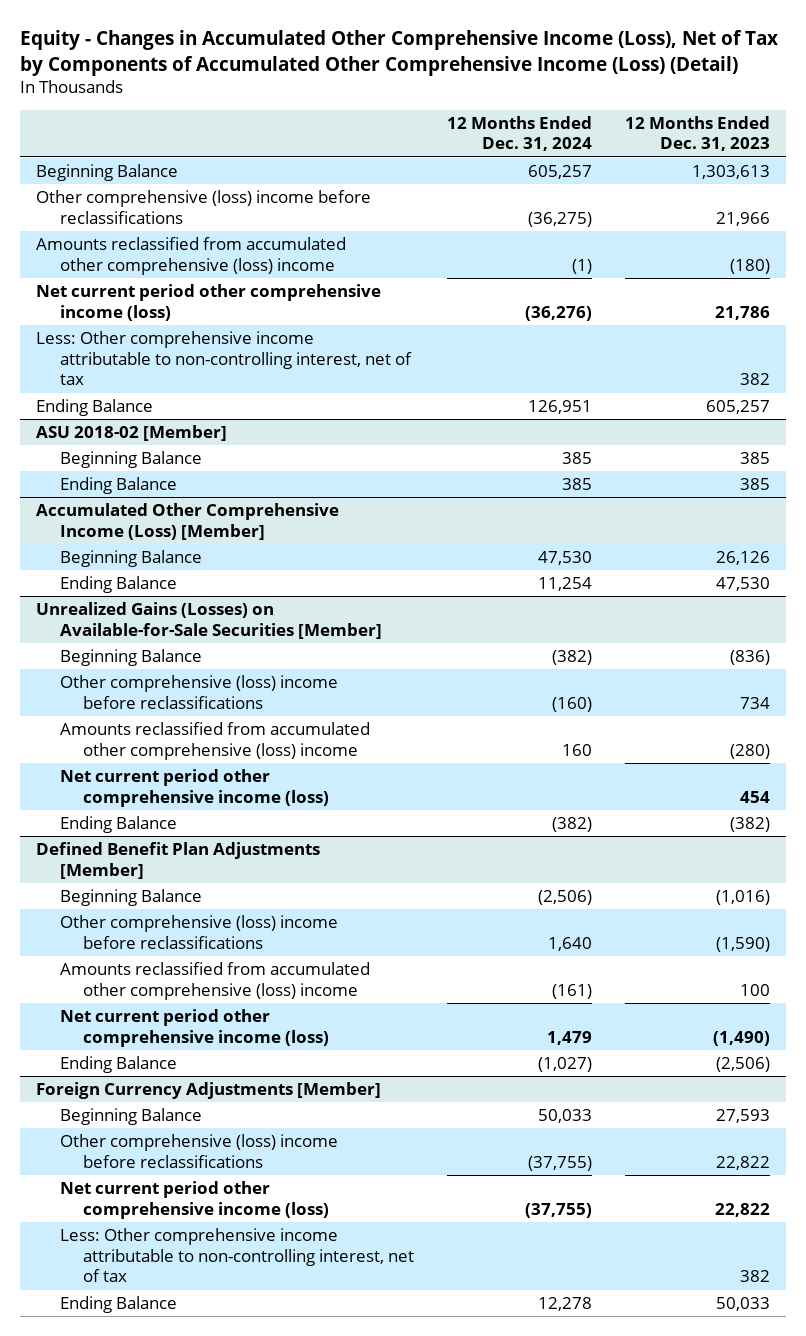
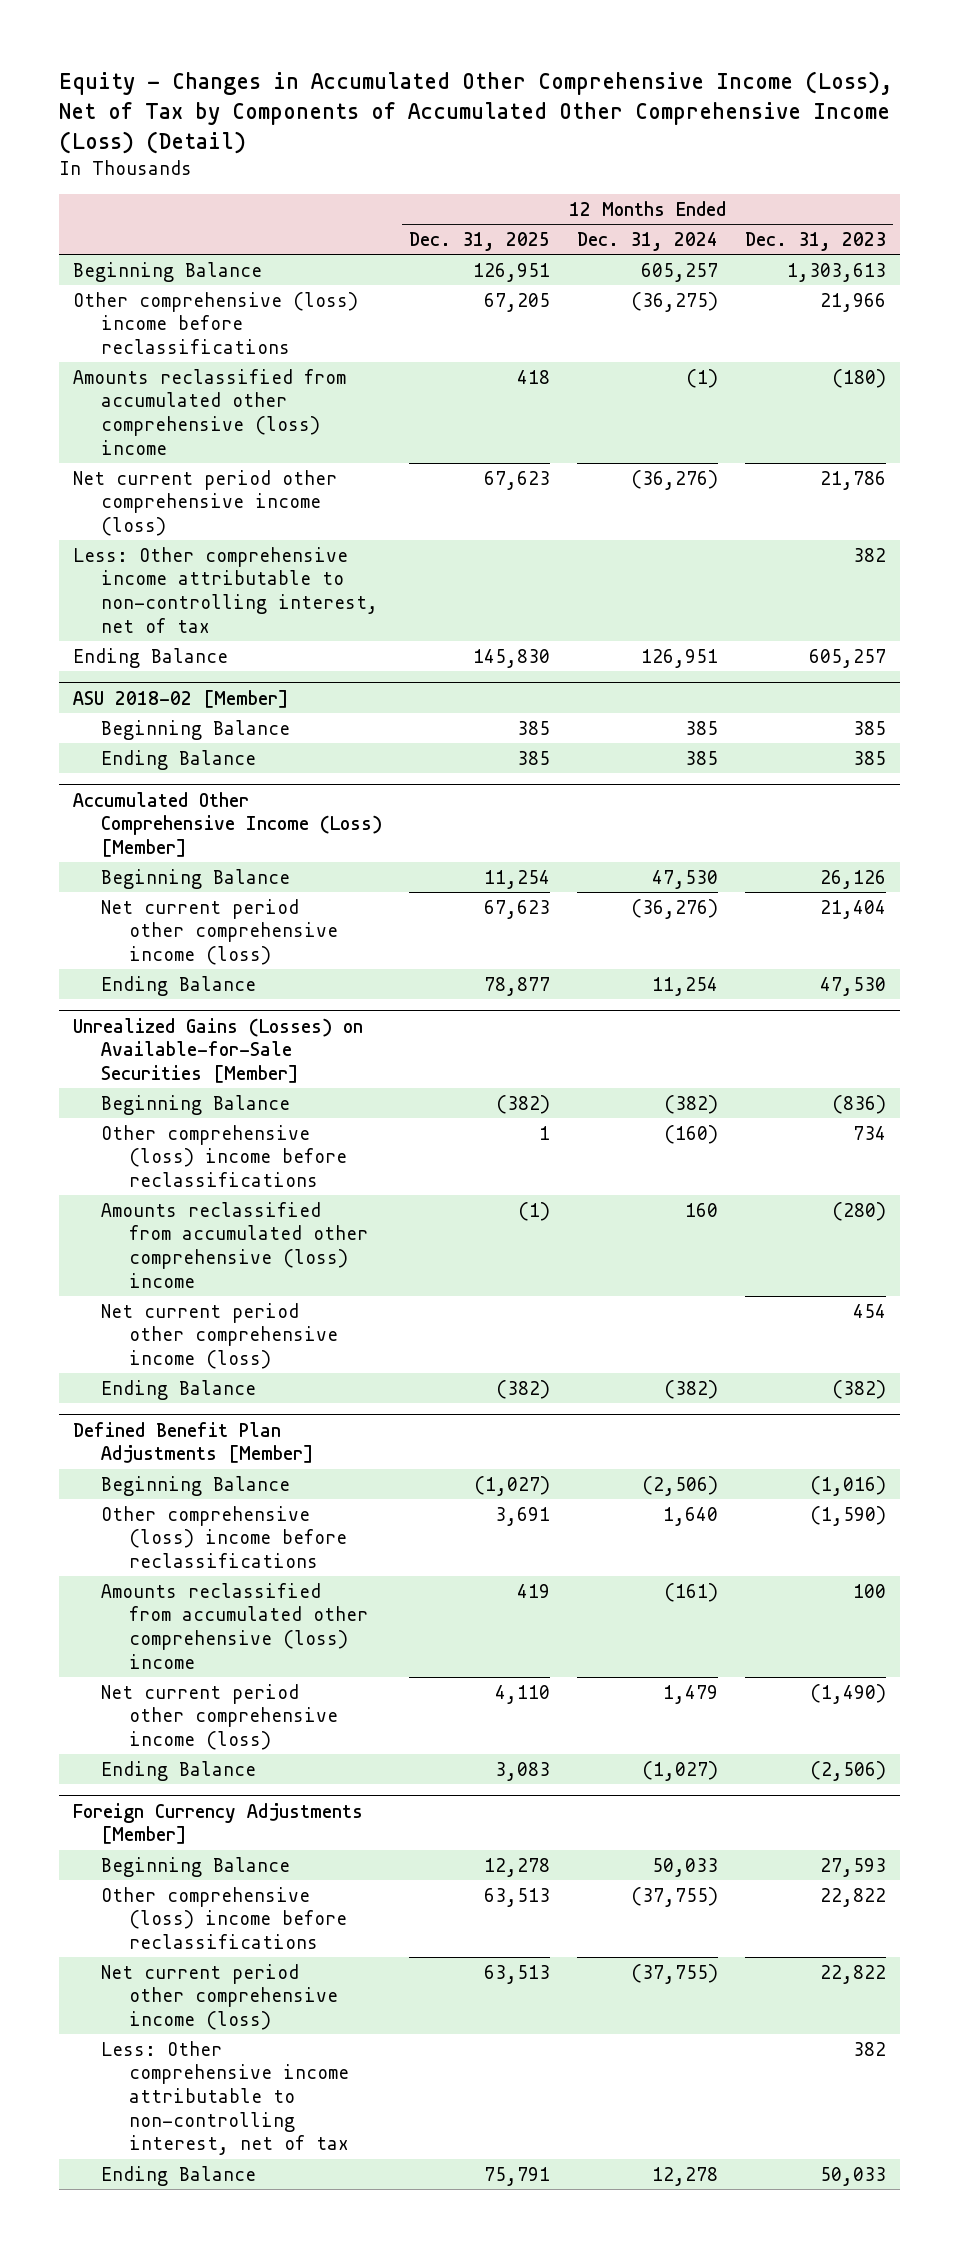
- | 12 Months Ended Dec. 31, 2024 | 12 Months Ended Dec. 31, 2023
+ | 12 Months Ended Dec. 31, 2025 | 12 Months Ended Dec. 31, 2024 | 12 Months Ended Dec. 31, 2023
@ Accumulated Other Comprehensive Income (Loss) [Member]
+ Net current period other comprehensive income (loss) | 67,623 | (36,276) | 21,404

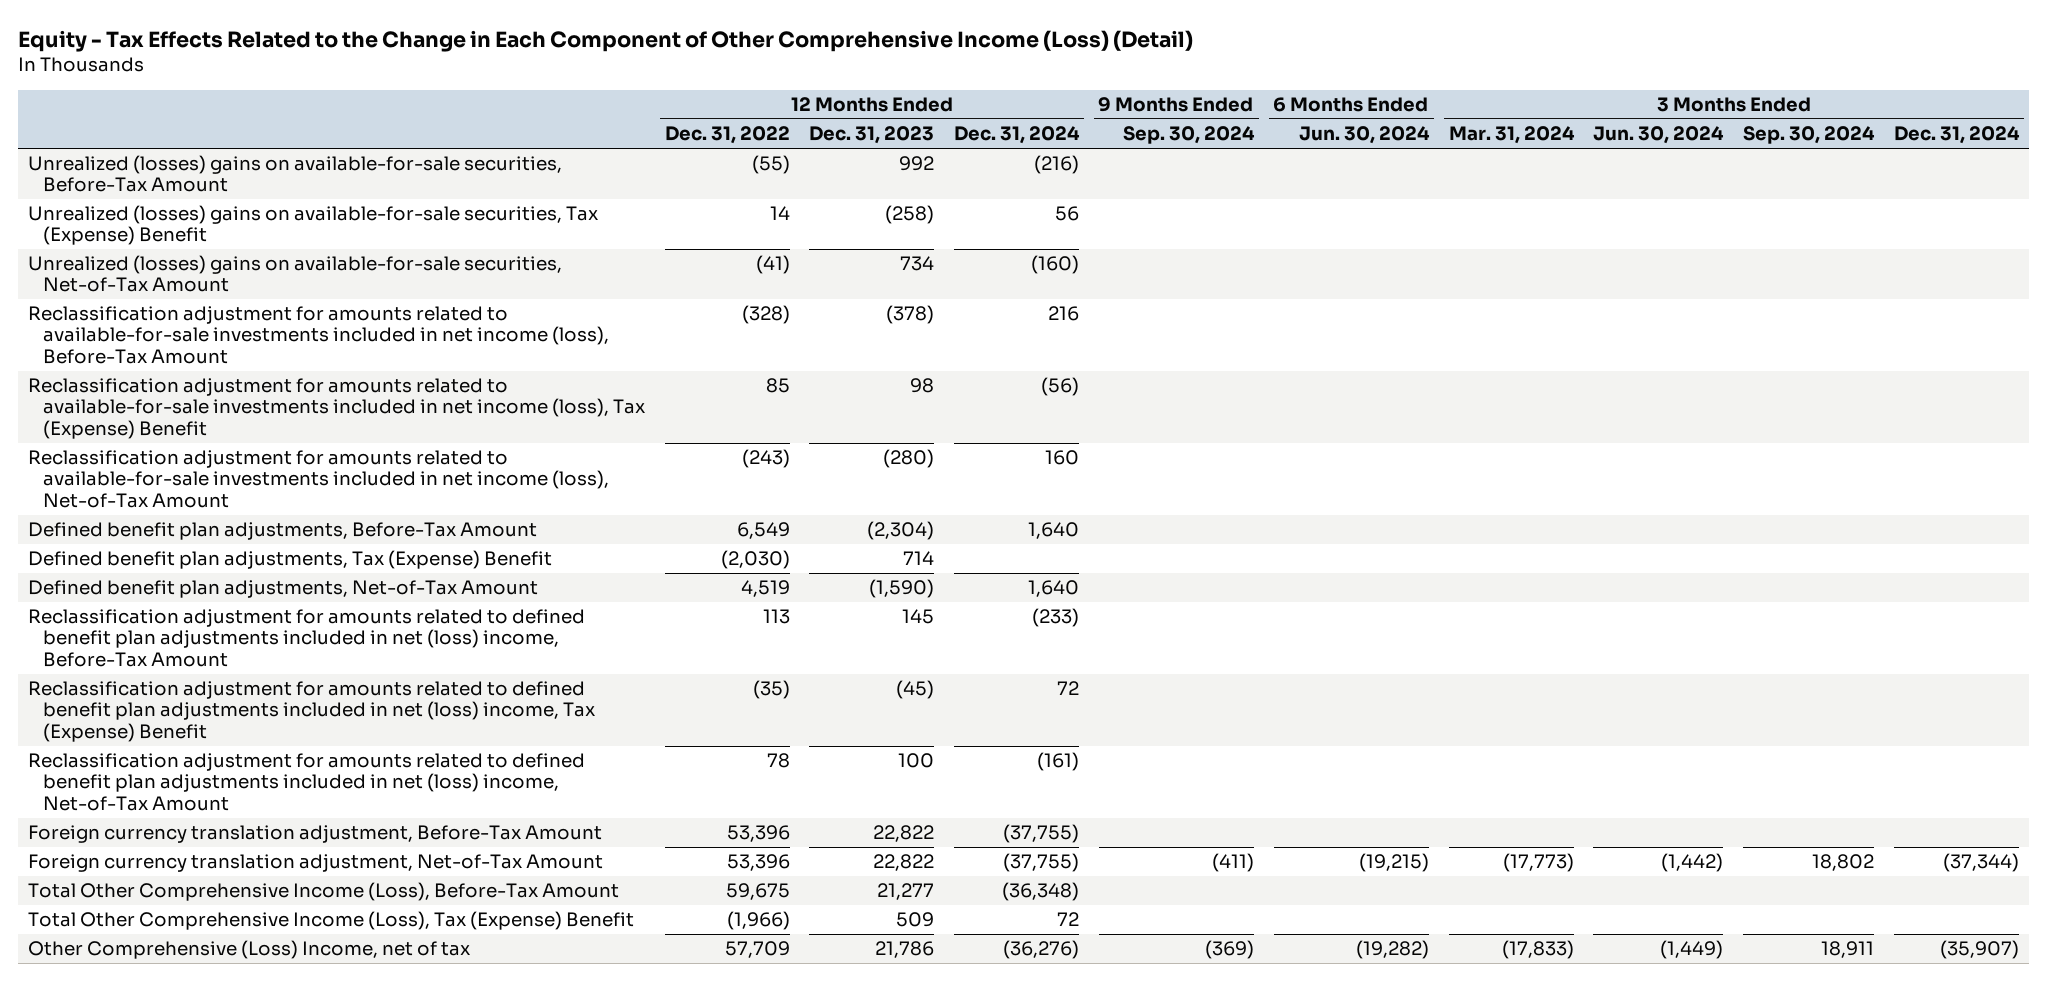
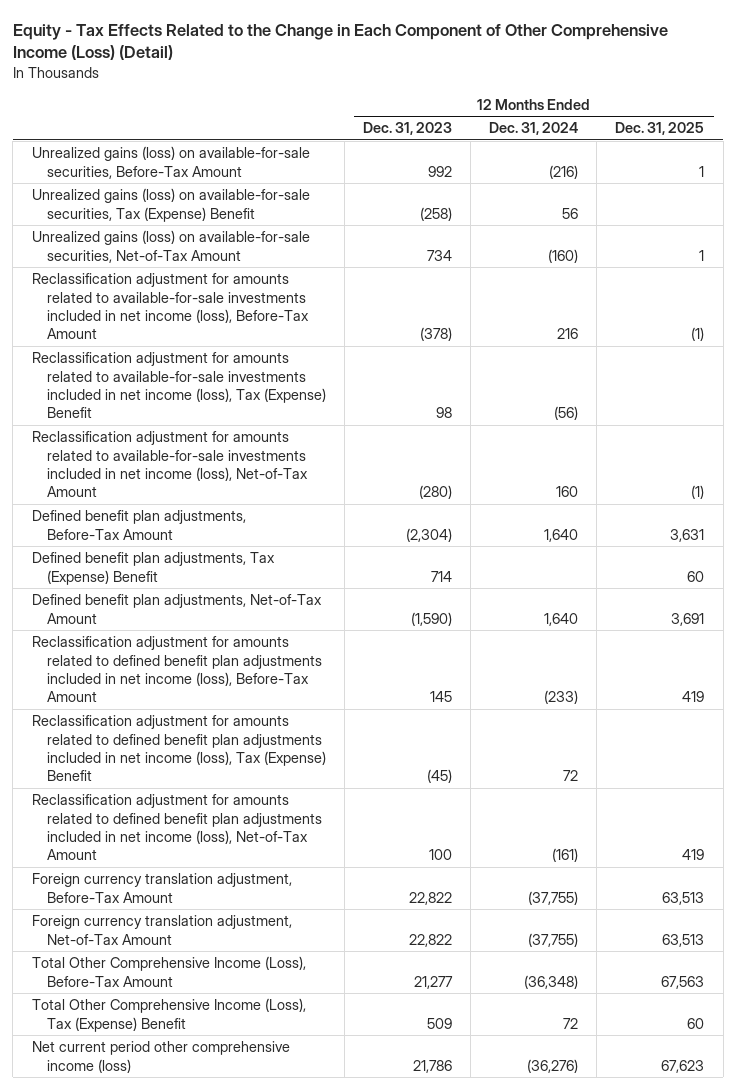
- | 12 Months Ended Dec. 31, 2022 | 12 Months Ended Dec. 31, 2023 | 12 Months Ended Dec. 31, 2024 | 9 Months Ended Sep. 30, 2024 | 6 Months Ended Jun. 30, 2024 | 3 Months Ended Mar. 31, 2024 | 3 Months Ended Jun. 30, 2024 | 3 Months Ended Sep. 30, 2024 | 3 Months Ended Dec. 31, 2024
+ | 12 Months Ended Dec. 31, 2023 | 12 Months Ended Dec. 31, 2024 | 12 Months Ended Dec. 31, 2025
- Unrealized (losses) gains on available-for-sale securities, Before-Tax Amount | (55) | 992 | (216) | | | | | |
- Unrealized (losses) gains on available-for-sale securities, Tax (Expense) Benefit | 14 | (258) | 56 | | | | | |
- Unrealized (losses) gains on available-for-sale securities, Net-of-Tax Amount | (41) | 734 | (160) | | | | | |
+ Unrealized gains (loss) on available-for-sale securities, Before-Tax Amount | 992 | (216) | 1
+ Unrealized gains (loss) on available-for-sale securities, Tax (Expense) Benefit | (258) | 56 |
+ Unrealized gains (loss) on available-for-sale securities, Net-of-Tax Amount | 734 | (160) | 1
- Reclassification adjustment for amounts related to defined benefit plan adjustments included in net (loss) income, Before-Tax Amount | 113 | 145 | (233) | | | | | |
- Reclassification adjustment for amounts related to defined benefit plan adjustments included in net (loss) income, Tax (Expense) Benefit | (35) | (45) | 72 | | | | | |
- Reclassification adjustment for amounts related to defined benefit plan adjustments included in net (loss) income, Net-of-Tax Amount | 78 | 100 | (161) | | | | | |
+ Reclassification adjustment for amounts related to defined benefit plan adjustments included in net income (loss), Before-Tax Amount | 145 | (233) | 419
+ Reclassification adjustment for amounts related to defined benefit plan adjustments included in net income (loss), Tax (Expense) Benefit | (45) | 72 |
+ Reclassification adjustment for amounts related to defined benefit plan adjustments included in net income (loss), Net-of-Tax Amount | 100 | (161) | 419
- Other Comprehensive (Loss) Income, net of tax | 57,709 | 21,786 | (36,276) | (369) | (19,282) | (17,833) | (1,449) | 18,911 | (35,907)
+ Net current period other comprehensive income (loss) | 21,786 | (36,276) | 67,623

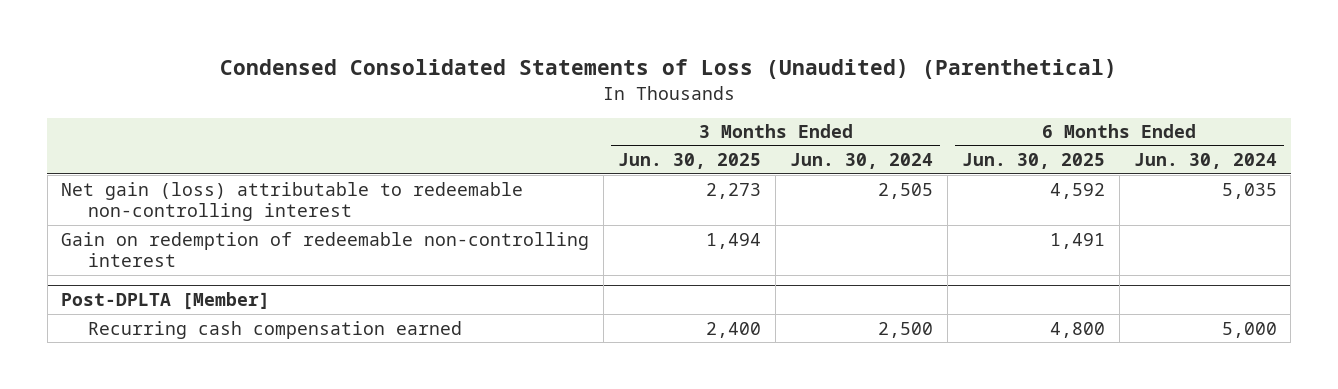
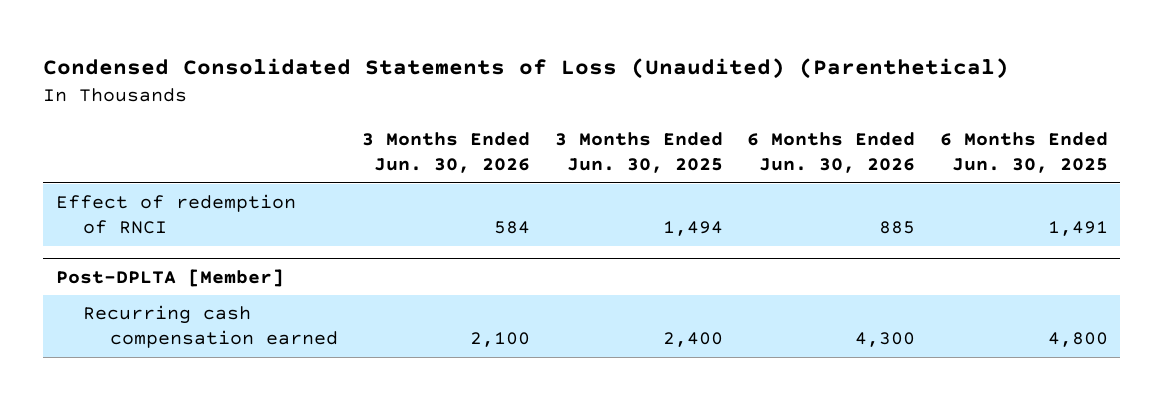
- | 3 Months Ended Jun. 30, 2025 | 3 Months Ended Jun. 30, 2024 | 6 Months Ended Jun. 30, 2025 | 6 Months Ended Jun. 30, 2024
+ | 3 Months Ended Jun. 30, 2026 | 3 Months Ended Jun. 30, 2025 | 6 Months Ended Jun. 30, 2026 | 6 Months Ended Jun. 30, 2025
- Net gain (loss) attributable to redeemable non-controlling interest | 2,273 | 2,505 | 4,592 | 5,035
- Gain on redemption of redeemable non-controlling interest | 1,494 | | 1,491 |
+ Effect of redemption of RNCI | 584 | 1,494 | 885 | 1,491

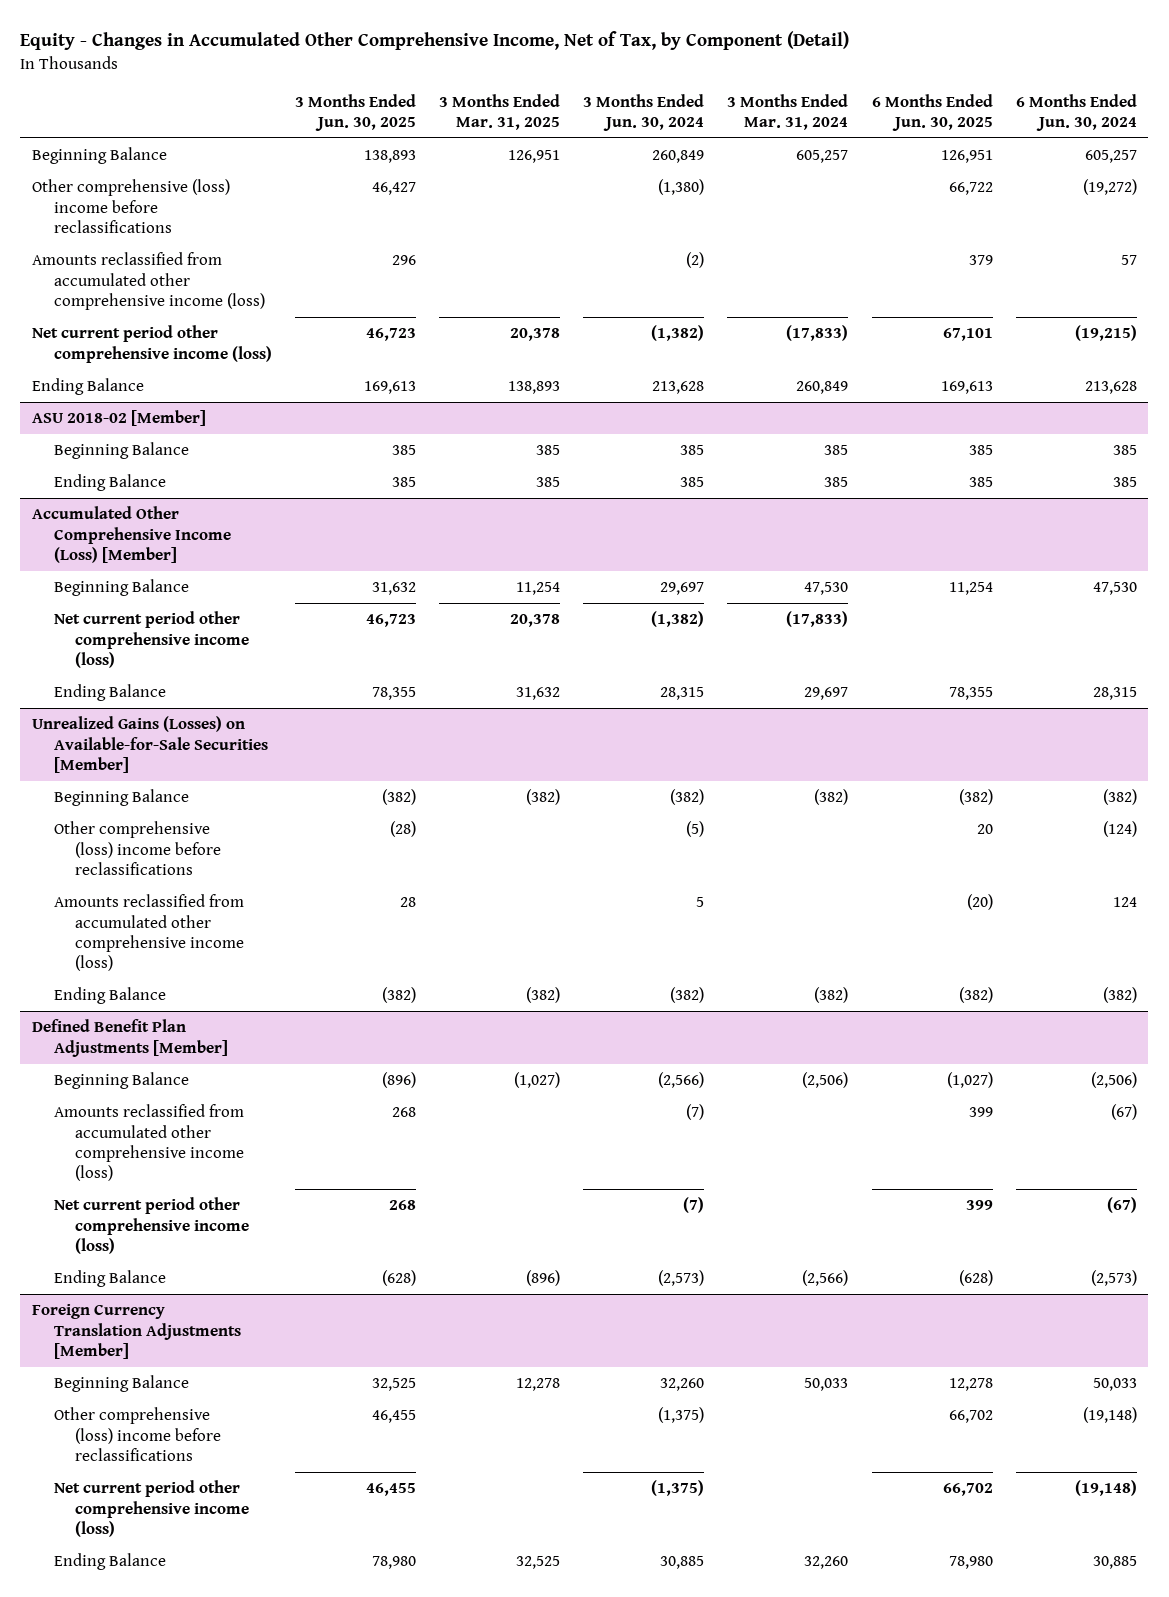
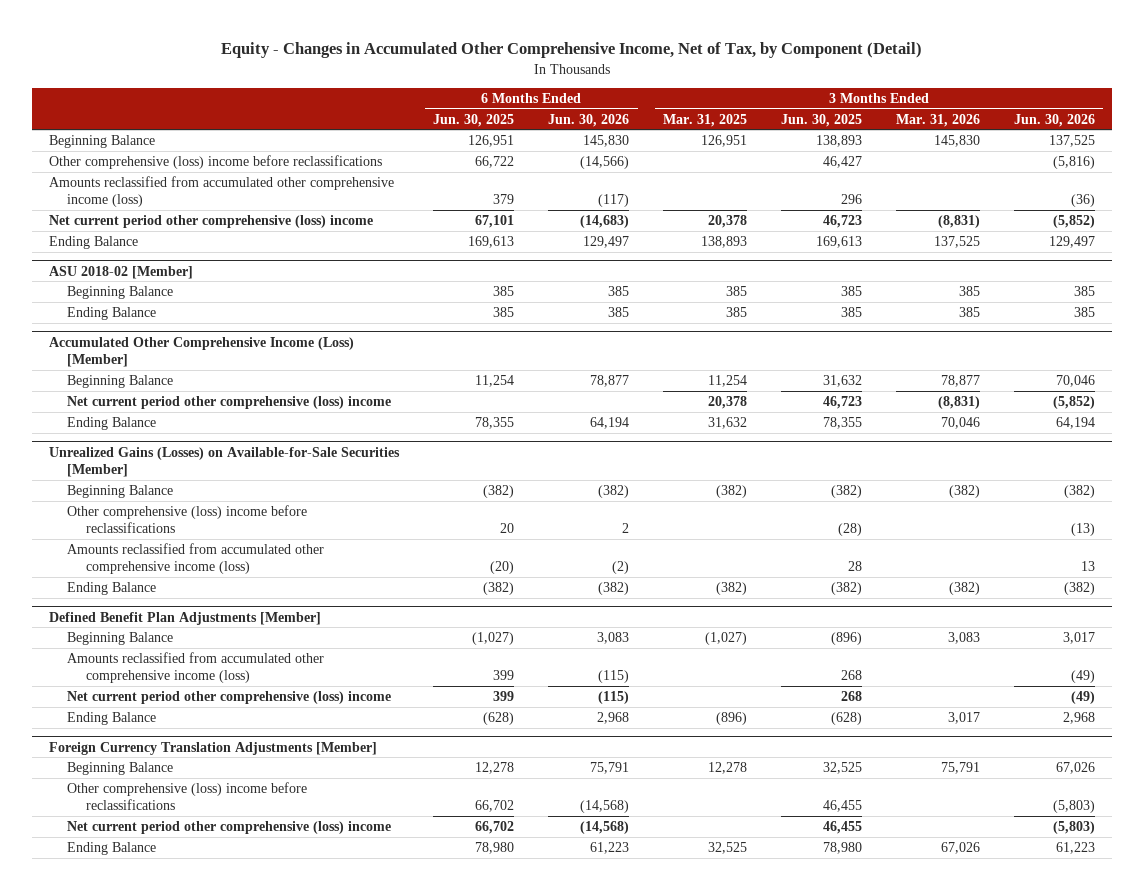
- | 3 Months Ended Jun. 30, 2025 | 3 Months Ended Mar. 31, 2025 | 3 Months Ended Jun. 30, 2024 | 3 Months Ended Mar. 31, 2024 | 6 Months Ended Jun. 30, 2025 | 6 Months Ended Jun. 30, 2024
+ | 6 Months Ended Jun. 30, 2025 | 6 Months Ended Jun. 30, 2026 | 3 Months Ended Mar. 31, 2025 | 3 Months Ended Jun. 30, 2025 | 3 Months Ended Mar. 31, 2026 | 3 Months Ended Jun. 30, 2026
- Net current period other comprehensive income (loss) | 46,723 | 20,378 | (1,382) | (17,833) | 67,101 | (19,215)
+ Net current period other comprehensive (loss) income | 67,101 | (14,683) | 20,378 | 46,723 | (8,831) | (5,852)
@ Accumulated Other Comprehensive Income (Loss) [Member]
- Net current period other comprehensive income (loss) | 46,723 | 20,378 | (1,382) | (17,833) | |
+ Net current period other comprehensive (loss) income | | | 20,378 | 46,723 | (8,831) | (5,852)
@ Defined Benefit Plan Adjustments [Member]
- Net current period other comprehensive income (loss) | 268 | | (7) | | 399 | (67)
+ Net current period other comprehensive (loss) income | 399 | (115) | | 268 | | (49)
@ Foreign Currency Translation Adjustments [Member]
- Net current period other comprehensive income (loss) | 46,455 | | (1,375) | | 66,702 | (19,148)
+ Net current period other comprehensive (loss) income | 66,702 | (14,568) | | 46,455 | | (5,803)

